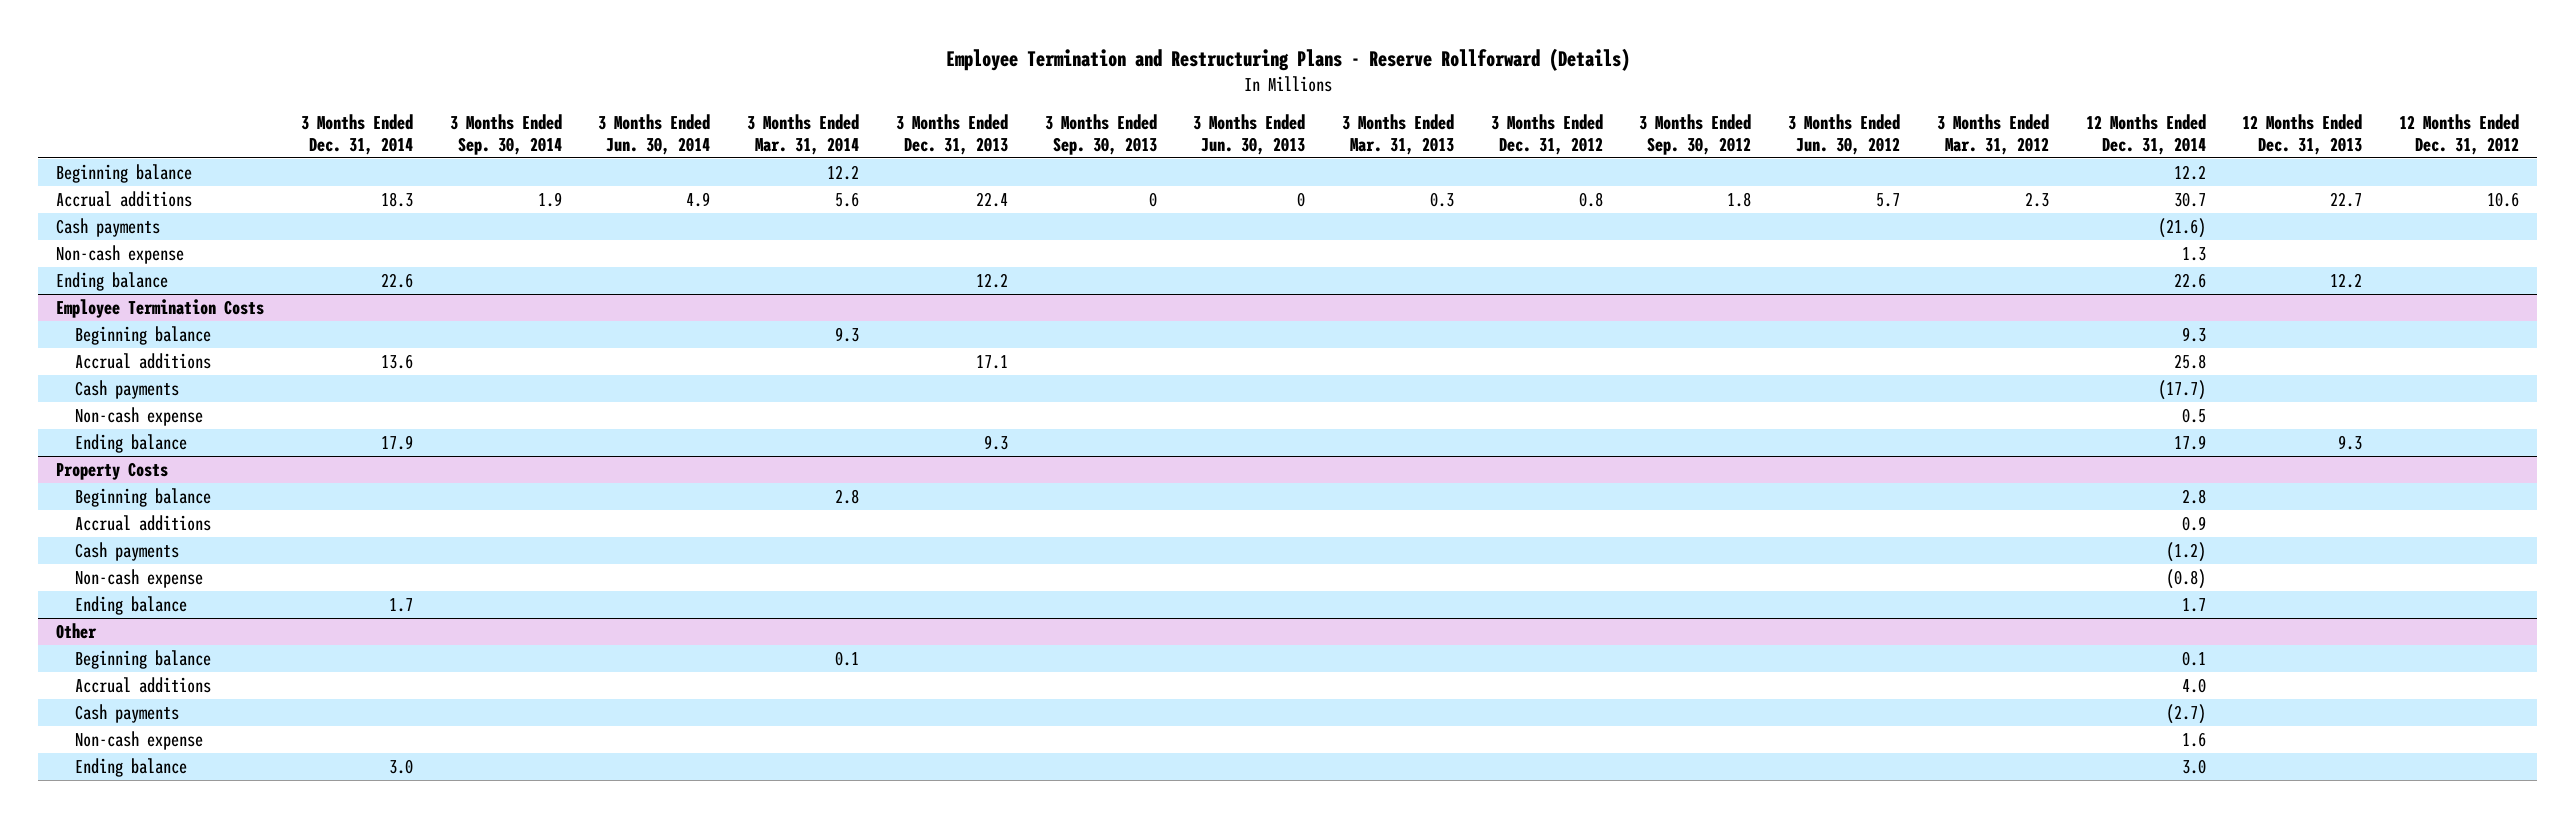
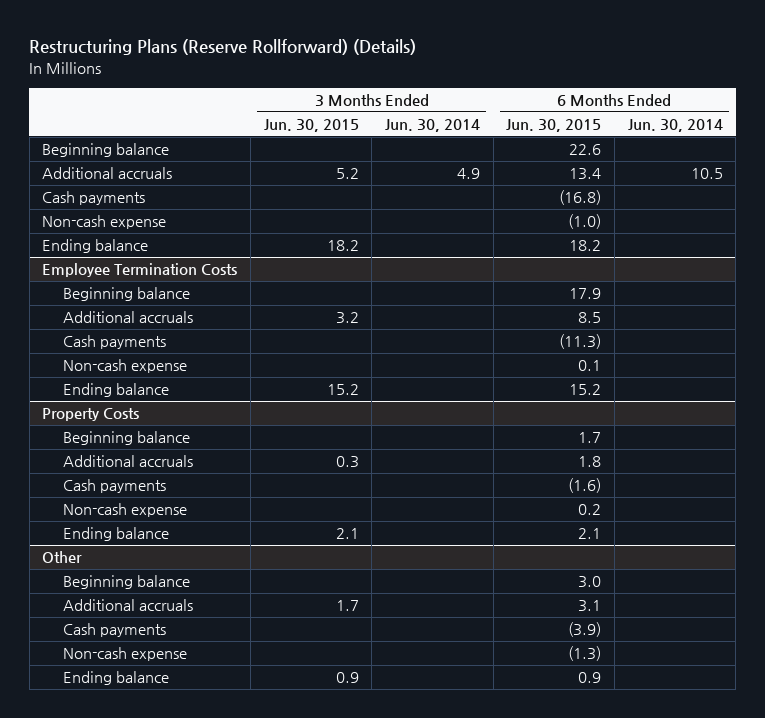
- Employee Termination and Restructuring Plans - Reserve Rollforward (Details)
+ Restructuring Plans (Reserve Rollforward) (Details)
- | 3 Months Ended Dec. 31, 2014 | 3 Months Ended Sep. 30, 2014 | 3 Months Ended Jun. 30, 2014 | 3 Months Ended Mar. 31, 2014 | 3 Months Ended Dec. 31, 2013 | 3 Months Ended Sep. 30, 2013 | 3 Months Ended Jun. 30, 2013 | 3 Months Ended Mar. 31, 2013 | 3 Months Ended Dec. 31, 2012 | 3 Months Ended Sep. 30, 2012 | 3 Months Ended Jun. 30, 2012 | 3 Months Ended Mar. 31, 2012 | 12 Months Ended Dec. 31, 2014 | 12 Months Ended Dec. 31, 2013 | 12 Months Ended Dec. 31, 2012
+ | 3 Months Ended Jun. 30, 2015 | 3 Months Ended Jun. 30, 2014 | 6 Months Ended Jun. 30, 2015 | 6 Months Ended Jun. 30, 2014
- Accrual additions | 18.3 | 1.9 | 4.9 | 5.6 | 22.4 | 0 | 0 | 0.3 | 0.8 | 1.8 | 5.7 | 2.3 | 30.7 | 22.7 | 10.6
+ Additional accruals | 5.2 | 4.9 | 13.4 | 10.5
@ Employee Termination Costs
- Accrual additions | 13.6 | | | | 17.1 | | | | | | | | 25.8 | |
+ Additional accruals | 3.2 | | 8.5 |
@ Property Costs
- Accrual additions | | | | | | | | | | | | | 0.9 | |
+ Additional accruals | 0.3 | | 1.8 |
@ Other
- Accrual additions | | | | | | | | | | | | | 4.0 | |
+ Additional accruals | 1.7 | | 3.1 |

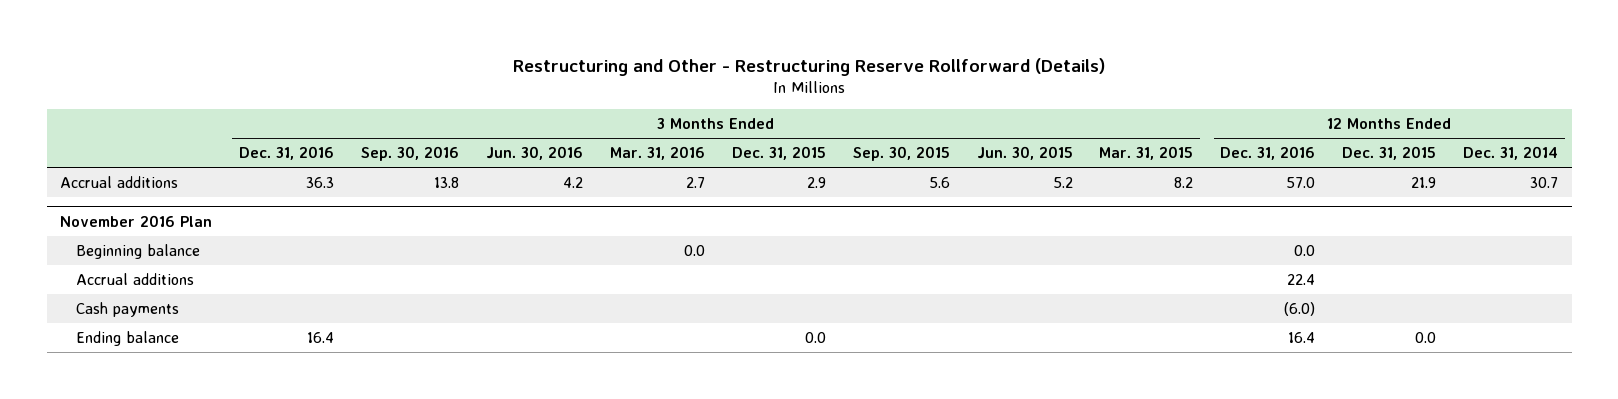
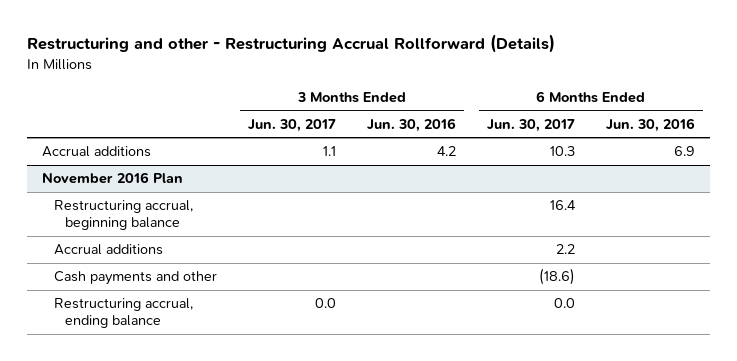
- Restructuring and Other - Restructuring Reserve Rollforward (Details)
+ Restructuring and other - Restructuring Accrual Rollforward (Details)
- | 3 Months Ended Dec. 31, 2016 | 3 Months Ended Sep. 30, 2016 | 3 Months Ended Jun. 30, 2016 | 3 Months Ended Mar. 31, 2016 | 3 Months Ended Dec. 31, 2015 | 3 Months Ended Sep. 30, 2015 | 3 Months Ended Jun. 30, 2015 | 3 Months Ended Mar. 31, 2015 | 12 Months Ended Dec. 31, 2016 | 12 Months Ended Dec. 31, 2015 | 12 Months Ended Dec. 31, 2014
+ | 3 Months Ended Jun. 30, 2017 | 3 Months Ended Jun. 30, 2016 | 6 Months Ended Jun. 30, 2017 | 6 Months Ended Jun. 30, 2016
@ November 2016 Plan
- Beginning balance | | | | 0.0 | | | | | 0.0 | |
+ Restructuring accrual, beginning balance | | | 16.4 |
- Cash payments | | | | | | | | | (6.0) | |
- Ending balance | 16.4 | | | | 0.0 | | | | 16.4 | 0.0 |
+ Cash payments and other | | | (18.6) |
+ Restructuring accrual, ending balance | 0.0 | | 0.0 |

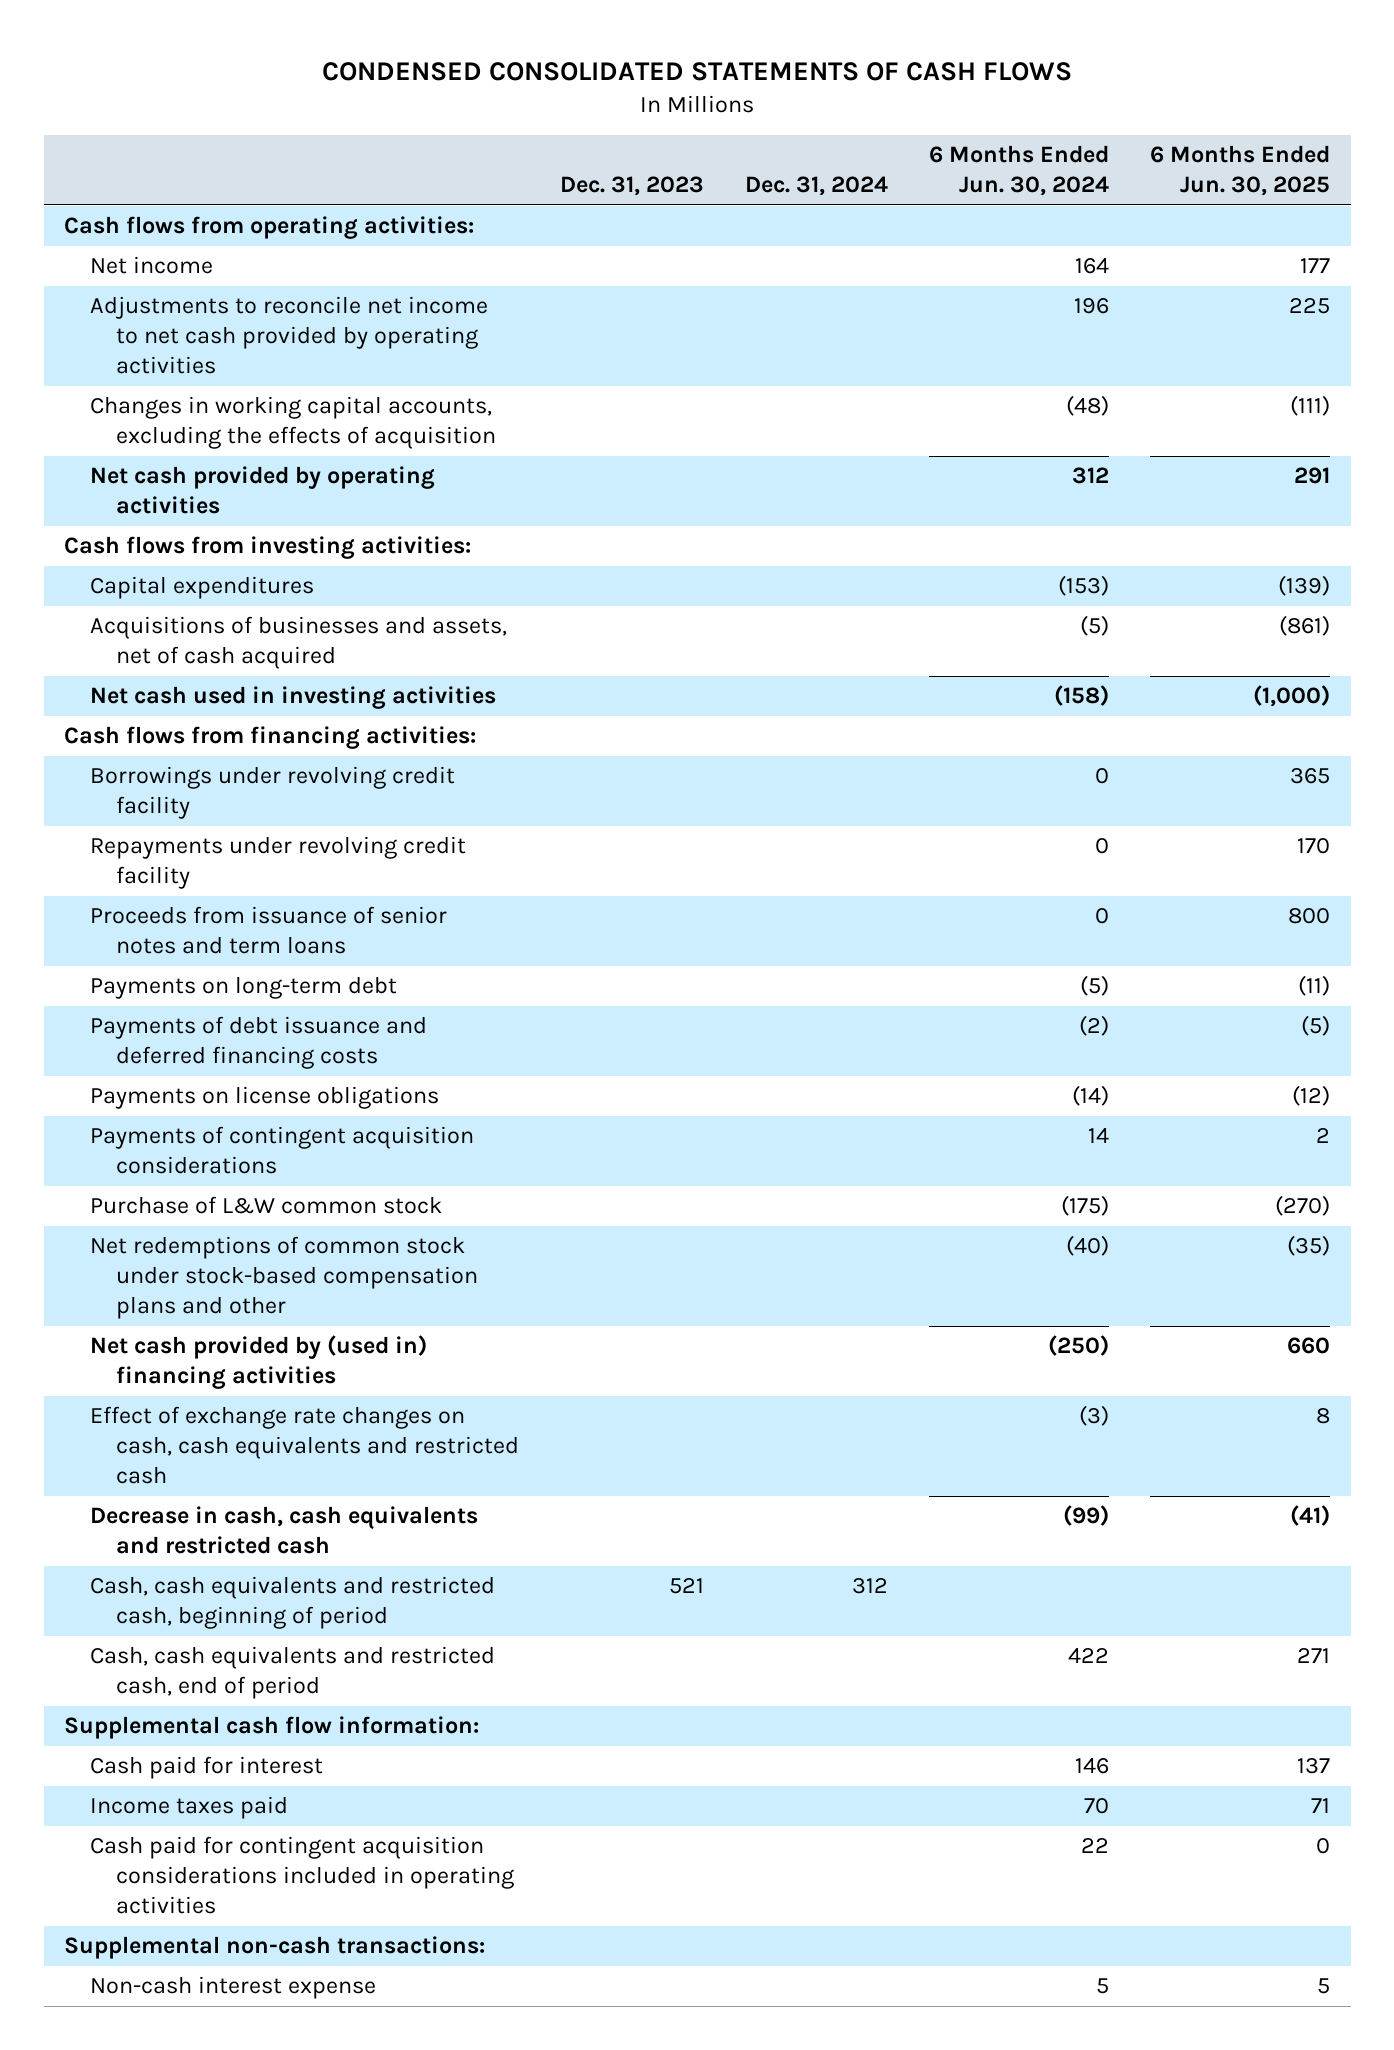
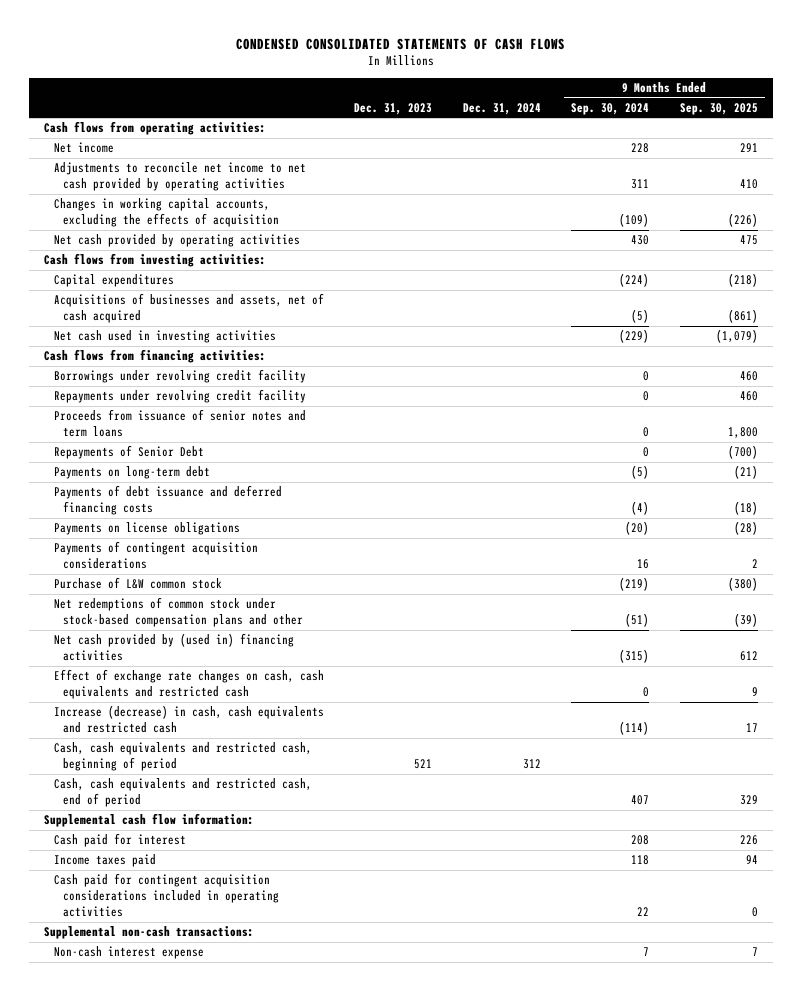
- | Dec. 31, 2023 | Dec. 31, 2024 | 6 Months Ended Jun. 30, 2024 | 6 Months Ended Jun. 30, 2025
+ | Dec. 31, 2023 | Dec. 31, 2024 | 9 Months Ended Sep. 30, 2024 | 9 Months Ended Sep. 30, 2025
+ Repayments of Senior Debt | | | 0 | (700)
- Decrease in cash, cash equivalents and restricted cash | | | (99) | (41)
+ Increase (decrease) in cash, cash equivalents and restricted cash | | | (114) | 17

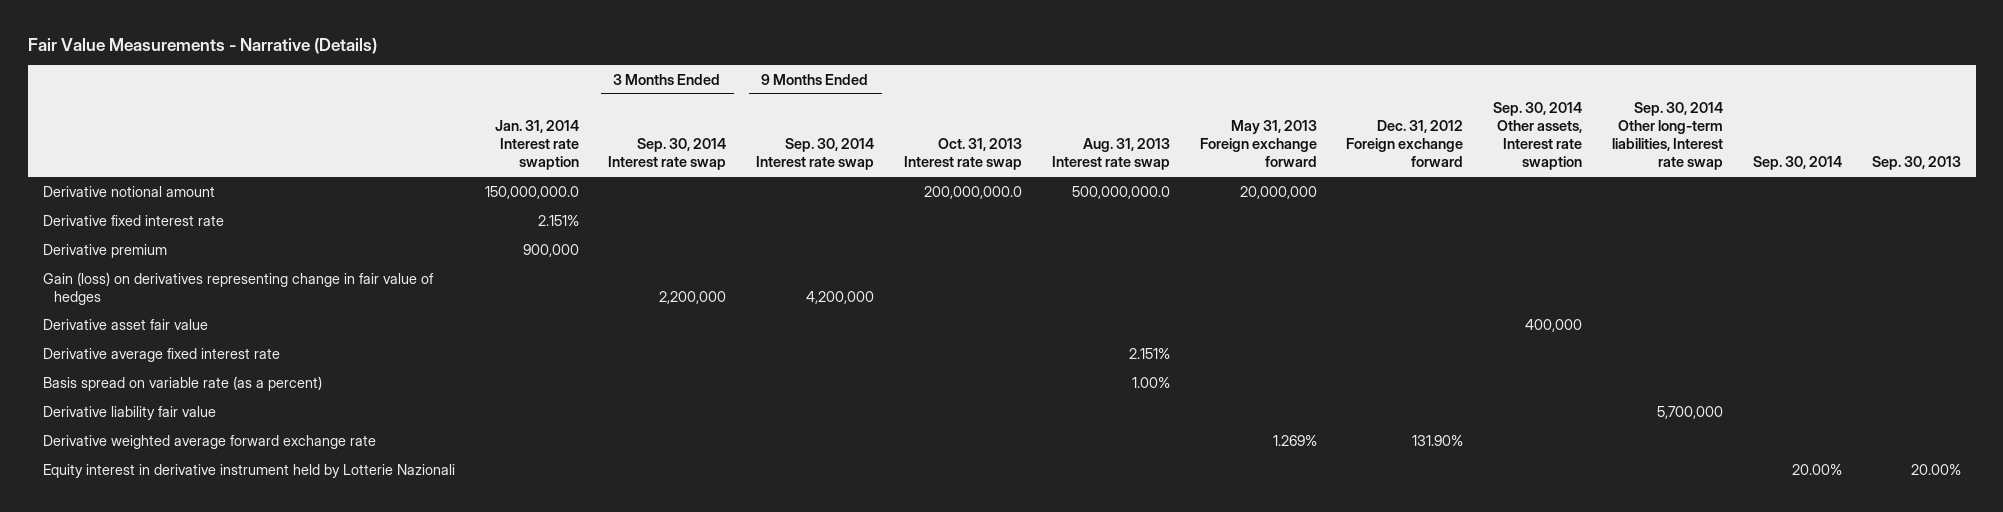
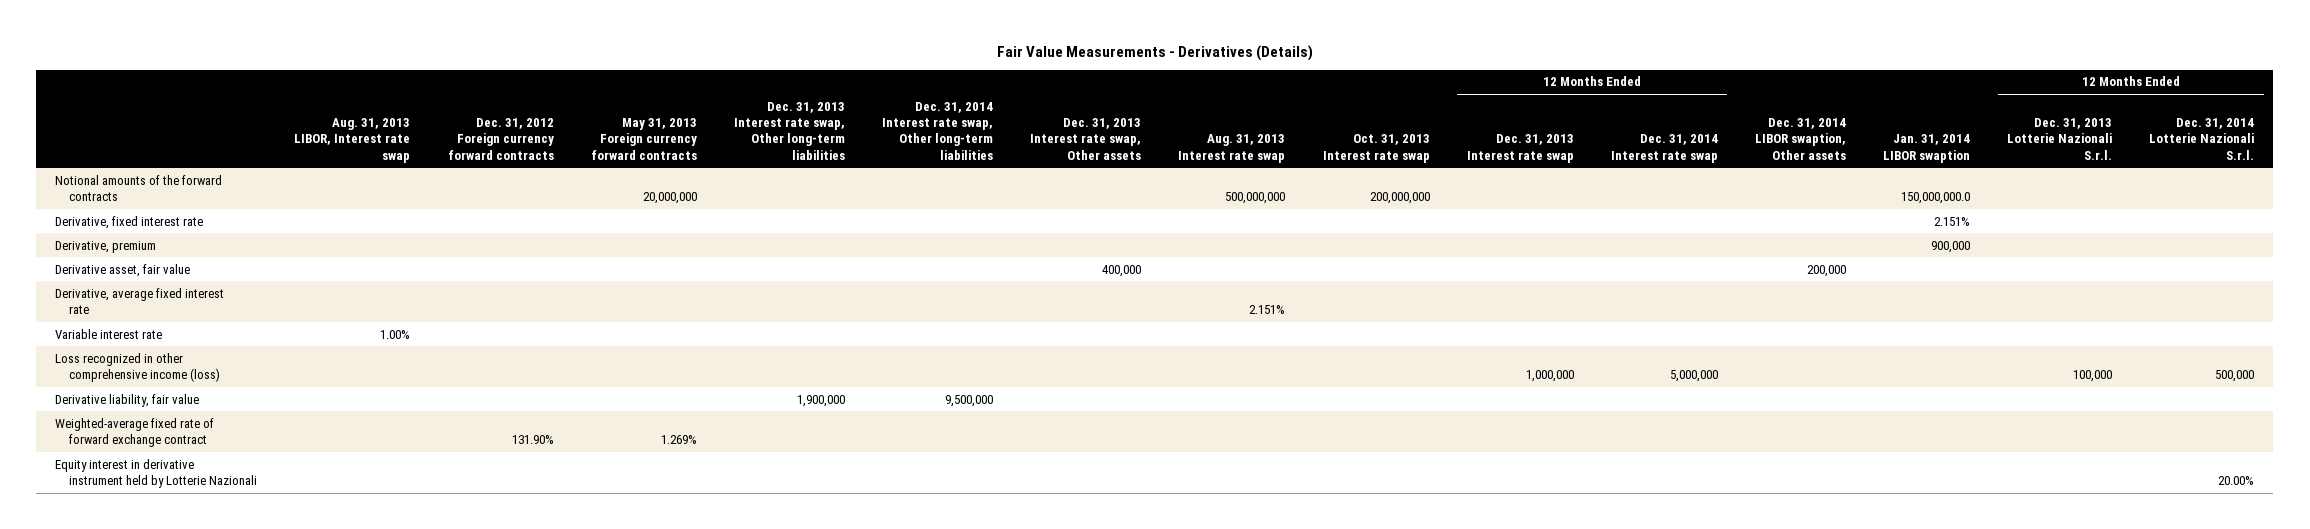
- Fair Value Measurements - Narrative (Details)
+ Fair Value Measurements - Derivatives (Details)
- | Jan. 31, 2014 Interest rate swaption | 3 Months Ended Sep. 30, 2014 Interest rate swap | 9 Months Ended Sep. 30, 2014 Interest rate swap | Oct. 31, 2013 Interest rate swap | Aug. 31, 2013 Interest rate swap | May 31, 2013 Foreign exchange forward | Dec. 31, 2012 Foreign exchange forward | Sep. 30, 2014 Other assets, Interest rate swaption | Sep. 30, 2014 Other long-term liabilities, Interest rate swap | Sep. 30, 2014 | Sep. 30, 2013
+ | Aug. 31, 2013 LIBOR, Interest rate swap | Dec. 31, 2012 Foreign currency forward contracts | May 31, 2013 Foreign currency forward contracts | Dec. 31, 2013 Interest rate swap, Other long-term liabilities | Dec. 31, 2014 Interest rate swap, Other long-term liabilities | Dec. 31, 2013 Interest rate swap, Other assets | Aug. 31, 2013 Interest rate swap | Oct. 31, 2013 Interest rate swap | 12 Months Ended Dec. 31, 2013 Interest rate swap | 12 Months Ended Dec. 31, 2014 Interest rate swap | Dec. 31, 2014 LIBOR swaption, Other assets | Jan. 31, 2014 LIBOR swaption | 12 Months Ended Dec. 31, 2013 Lotterie Nazionali S.r.l. | 12 Months Ended Dec. 31, 2014 Lotterie Nazionali S.r.l.
- Derivative notional amount | 150,000,000.0 | | | 200,000,000.0 | 500,000,000.0 | 20,000,000 | | | | |
- Derivative fixed interest rate | 2.151% | | | | | | | | | |
- Derivative premium | 900,000 | | | | | | | | | |
- Gain (loss) on derivatives representing change in fair value of hedges | | 2,200,000 | 4,200,000 | | | | | | | |
- Derivative asset fair value | | | | | | | | 400,000 | | |
- Derivative average fixed interest rate | | | | | 2.151% | | | | | |
- Basis spread on variable rate (as a percent) | | | | | 1.00% | | | | | |
- Derivative liability fair value | | | | | | | | | 5,700,000 | |
- Derivative weighted average forward exchange rate | | | | | | 1.269% | 131.90% | | | |
+ Notional amounts of the forward contracts | | | 20,000,000 | | | | 500,000,000 | 200,000,000 | | | | 150,000,000.0 | |
+ Derivative, fixed interest rate | | | | | | | | | | | | 2.151% | |
+ Derivative, premium | | | | | | | | | | | | 900,000 | |
+ Derivative asset, fair value | | | | | | 400,000 | | | | | 200,000 | | |
+ Derivative, average fixed interest rate | | | | | | | 2.151% | | | | | | |
+ Variable interest rate | 1.00% | | | | | | | | | | | | |
+ Loss recognized in other comprehensive income (loss) | | | | | | | | | 1,000,000 | 5,000,000 | | | 100,000 | 500,000
+ Derivative liability, fair value | | | | 1,900,000 | 9,500,000 | | | | | | | | |
+ Weighted-average fixed rate of forward exchange contract | | 131.90% | 1.269% | | | | | | | | | | |

